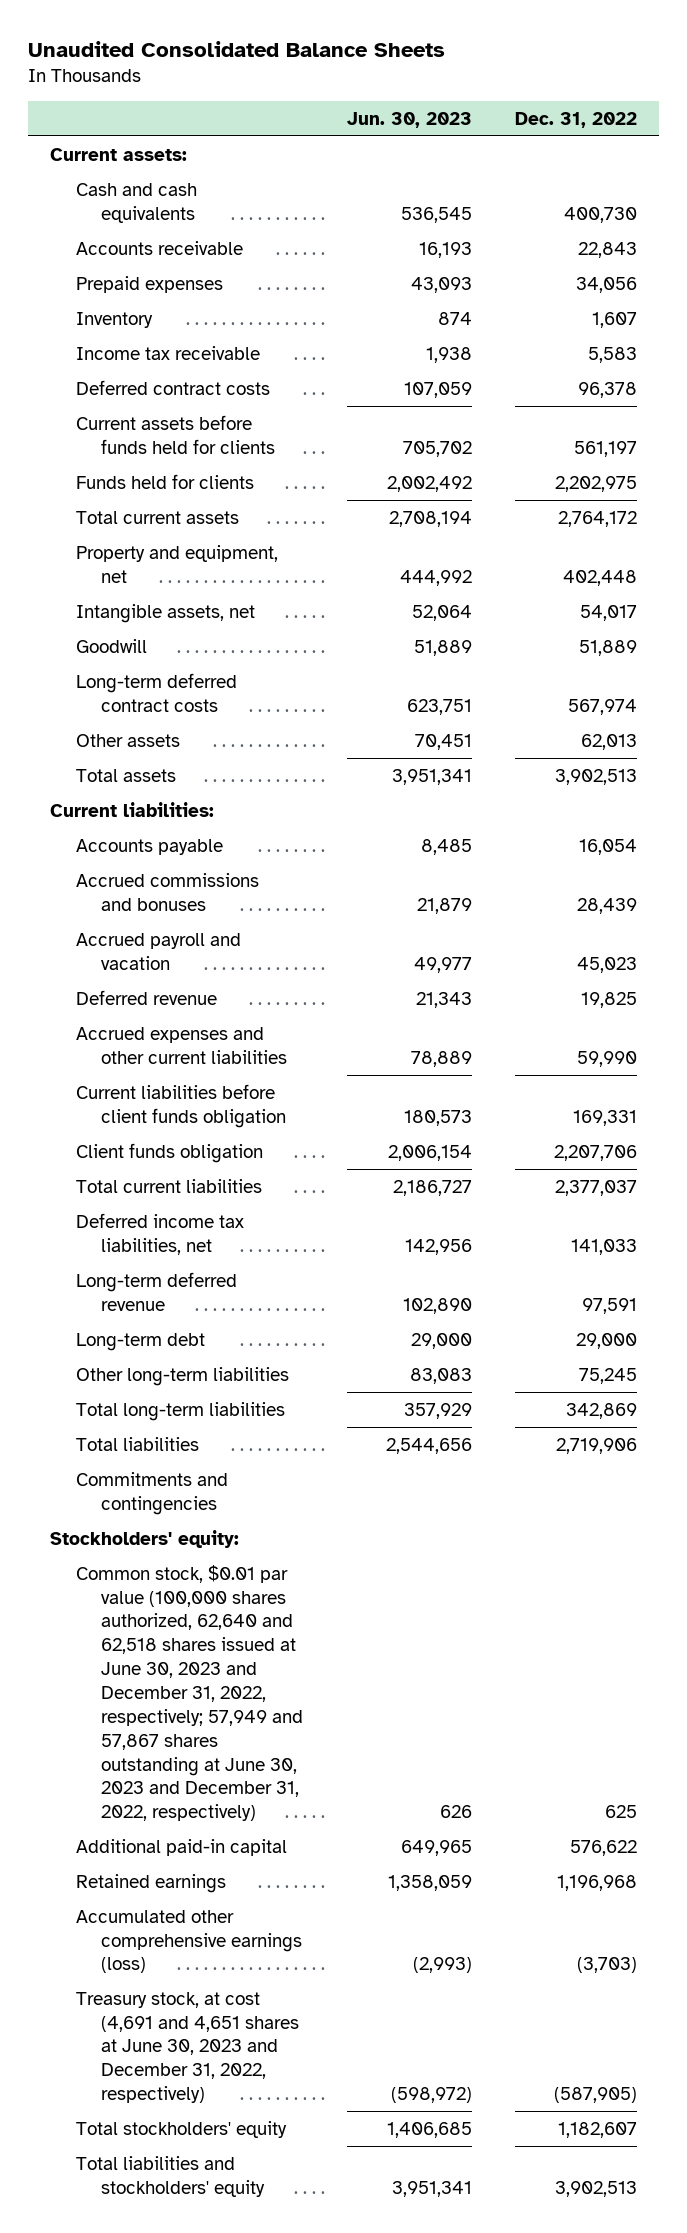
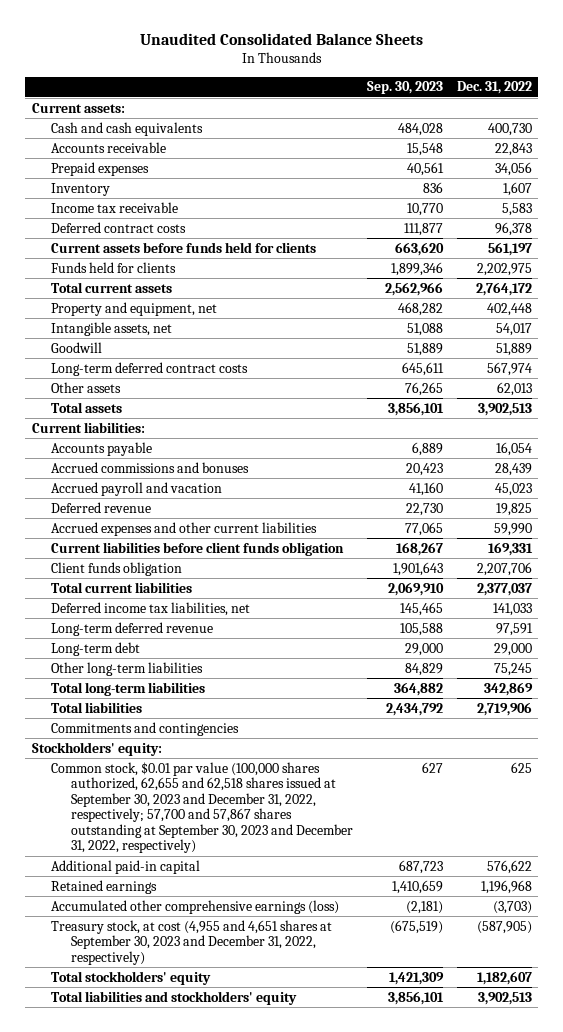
- | Jun. 30, 2023 | Dec. 31, 2022
+ | Sep. 30, 2023 | Dec. 31, 2022
- Common stock, $0.01 par value (100,000 shares authorized, 62,640 and 62,518 shares issued at June 30, 2023 and December 31, 2022, respectively; 57,949 and 57,867 shares outstanding at June 30, 2023 and December 31, 2022, respectively) | 626 | 625
+ Common stock, $0.01 par value (100,000 shares authorized, 62,655 and 62,518 shares issued at September 30, 2023 and December 31, 2022, respectively; 57,700 and 57,867 shares outstanding at September 30, 2023 and December 31, 2022, respectively) | 627 | 625
- Treasury stock, at cost (4,691 and 4,651 shares at June 30, 2023 and December 31, 2022, respectively) | (598,972) | (587,905)
+ Treasury stock, at cost (4,955 and 4,651 shares at September 30, 2023 and December 31, 2022, respectively) | (675,519) | (587,905)

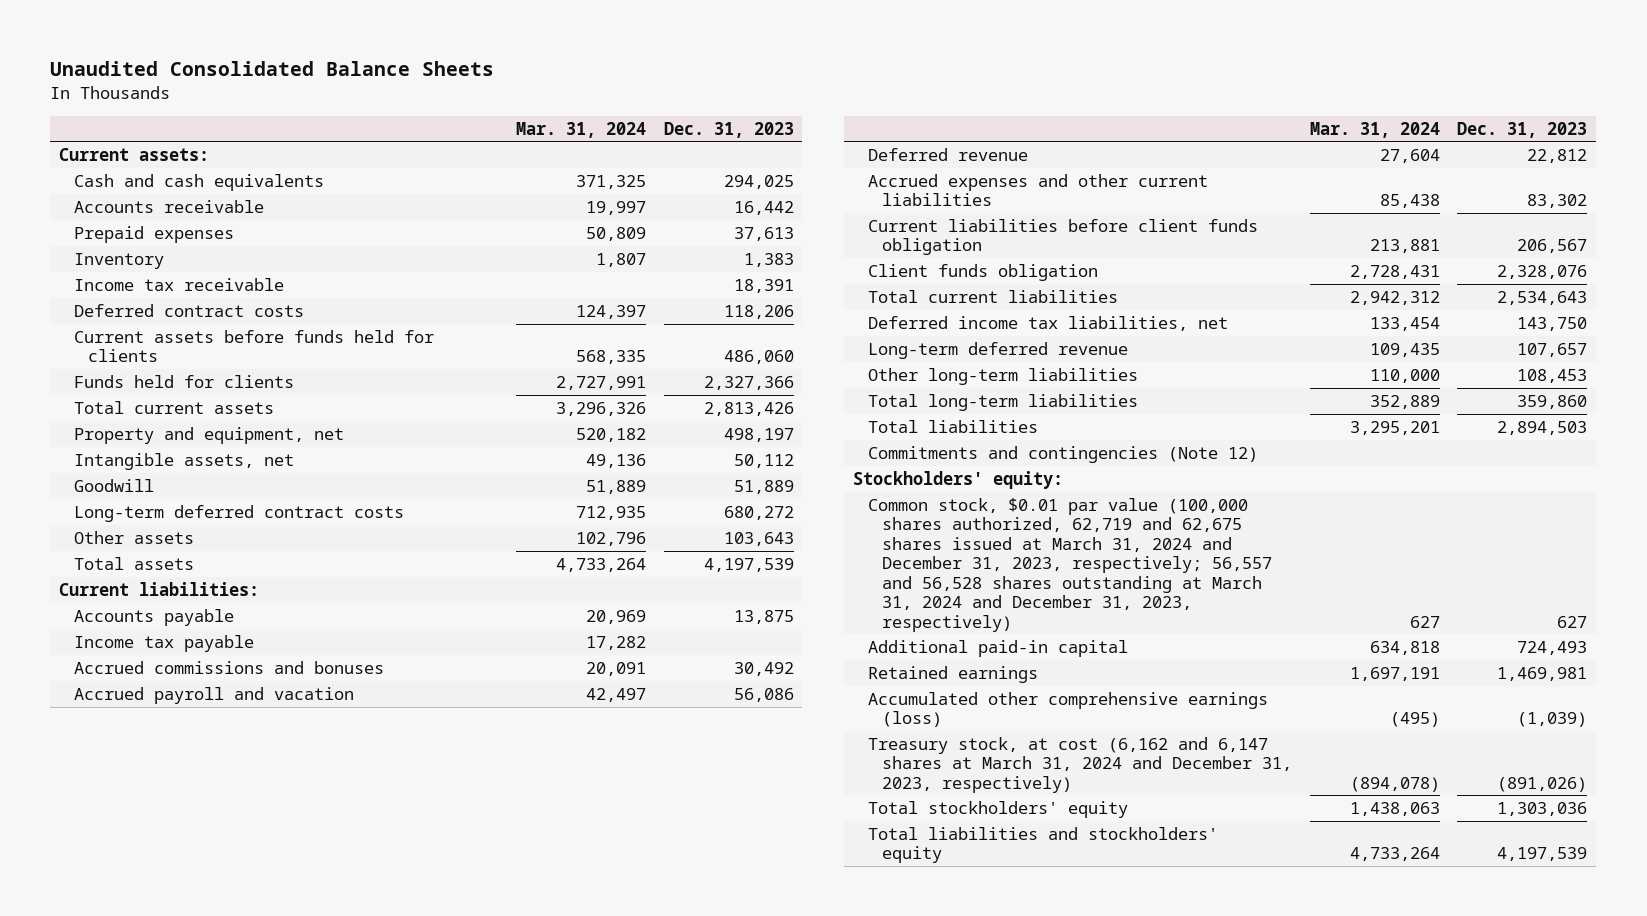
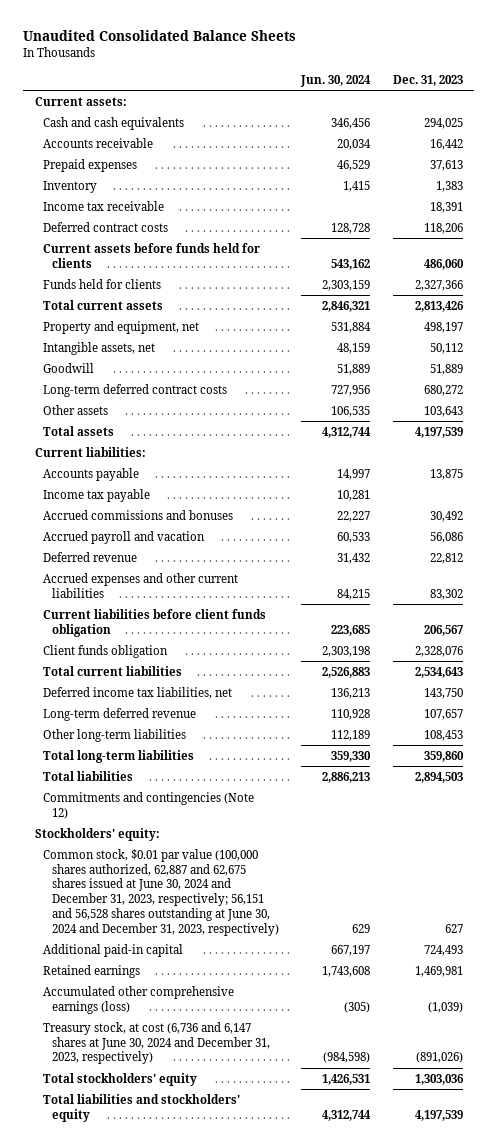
- | Mar. 31, 2024 | Dec. 31, 2023
+ | Jun. 30, 2024 | Dec. 31, 2023
- Common stock, $0.01 par value (100,000 shares authorized, 62,719 and 62,675 shares issued at March 31, 2024 and December 31, 2023, respectively; 56,557 and 56,528 shares outstanding at March 31, 2024 and December 31, 2023, respectively) | 627 | 627
+ Common stock, $0.01 par value (100,000 shares authorized, 62,887 and 62,675 shares issued at June 30, 2024 and December 31, 2023, respectively; 56,151 and 56,528 shares outstanding at June 30, 2024 and December 31, 2023, respectively) | 629 | 627
- Treasury stock, at cost (6,162 and 6,147 shares at March 31, 2024 and December 31, 2023, respectively) | (894,078) | (891,026)
+ Treasury stock, at cost (6,736 and 6,147 shares at June 30, 2024 and December 31, 2023, respectively) | (984,598) | (891,026)

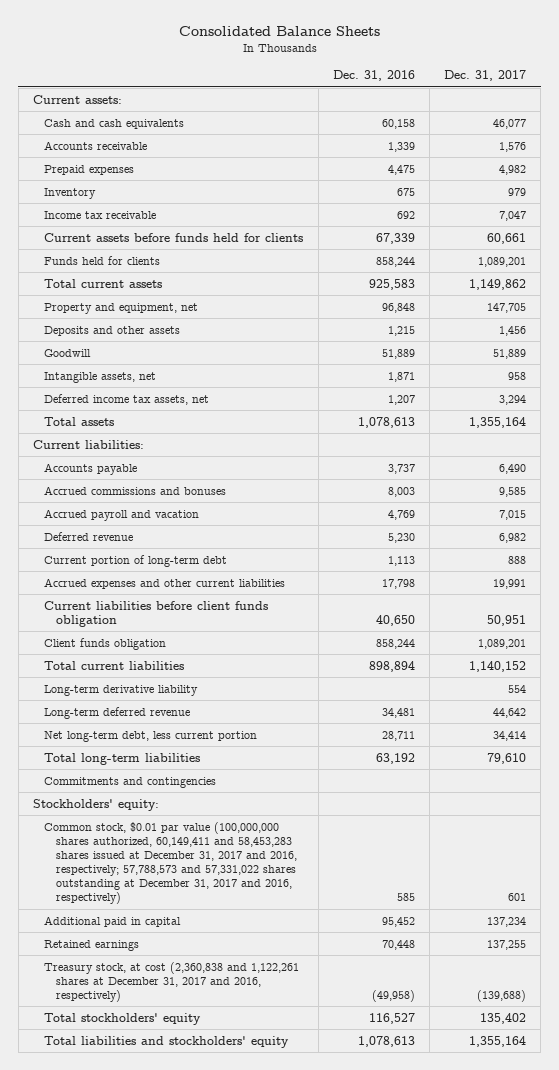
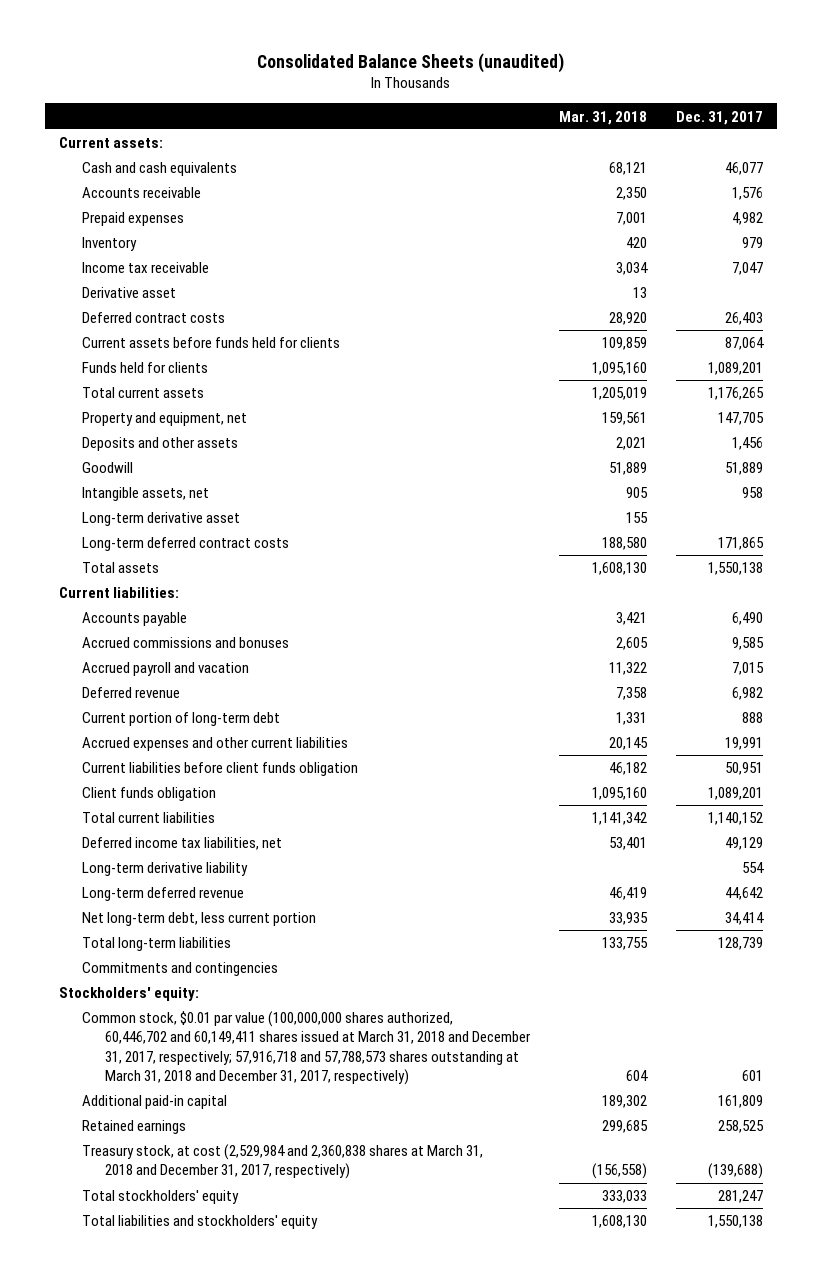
- Consolidated Balance Sheets
+ Consolidated Balance Sheets (unaudited)
- | Dec. 31, 2016 | Dec. 31, 2017
+ | Mar. 31, 2018 | Dec. 31, 2017
- Current assets before funds held for clients | 67,339 | 60,661
+ Derivative asset | 13 |
+ Deferred contract costs | 28,920 | 26,403
+ Current assets before funds held for clients | 109,859 | 87,064
- Total current assets | 925,583 | 1,149,862
+ Total current assets | 1,205,019 | 1,176,265
- Deferred income tax assets, net | 1,207 | 3,294
- Total assets | 1,078,613 | 1,355,164
+ Long-term derivative asset | 155 |
+ Long-term deferred contract costs | 188,580 | 171,865
+ Total assets | 1,608,130 | 1,550,138
+ Deferred income tax liabilities, net | 53,401 | 49,129
- Total long-term liabilities | 63,192 | 79,610
+ Total long-term liabilities | 133,755 | 128,739
- Common stock, $0.01 par value (100,000,000 shares authorized, 60,149,411 and 58,453,283 shares issued at December 31, 2017 and 2016, respectively; 57,788,573 and 57,331,022 shares outstanding at December 31, 2017 and 2016, respectively) | 585 | 601
- Additional paid in capital | 95,452 | 137,234
- Retained earnings | 70,448 | 137,255
- Treasury stock, at cost (2,360,838 and 1,122,261 shares at December 31, 2017 and 2016, respectively) | (49,958) | (139,688)
- Total stockholders' equity | 116,527 | 135,402
- Total liabilities and stockholders' equity | 1,078,613 | 1,355,164
+ Common stock, $0.01 par value (100,000,000 shares authorized, 60,446,702 and 60,149,411 shares issued at March 31, 2018 and December 31, 2017, respectively; 57,916,718 and 57,788,573 shares outstanding at March 31, 2018 and December 31, 2017, respectively) | 604 | 601
+ Additional paid-in capital | 189,302 | 161,809
+ Retained earnings | 299,685 | 258,525
+ Treasury stock, at cost (2,529,984 and 2,360,838 shares at March 31, 2018 and December 31, 2017, respectively) | (156,558) | (139,688)
+ Total stockholders' equity | 333,033 | 281,247
+ Total liabilities and stockholders' equity | 1,608,130 | 1,550,138

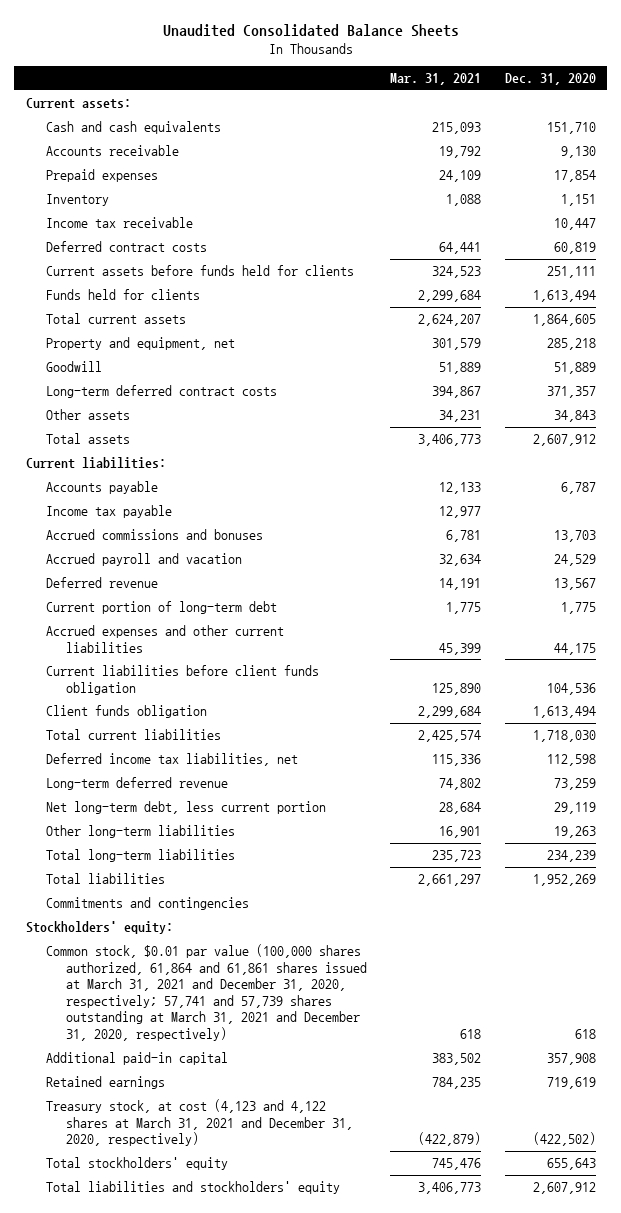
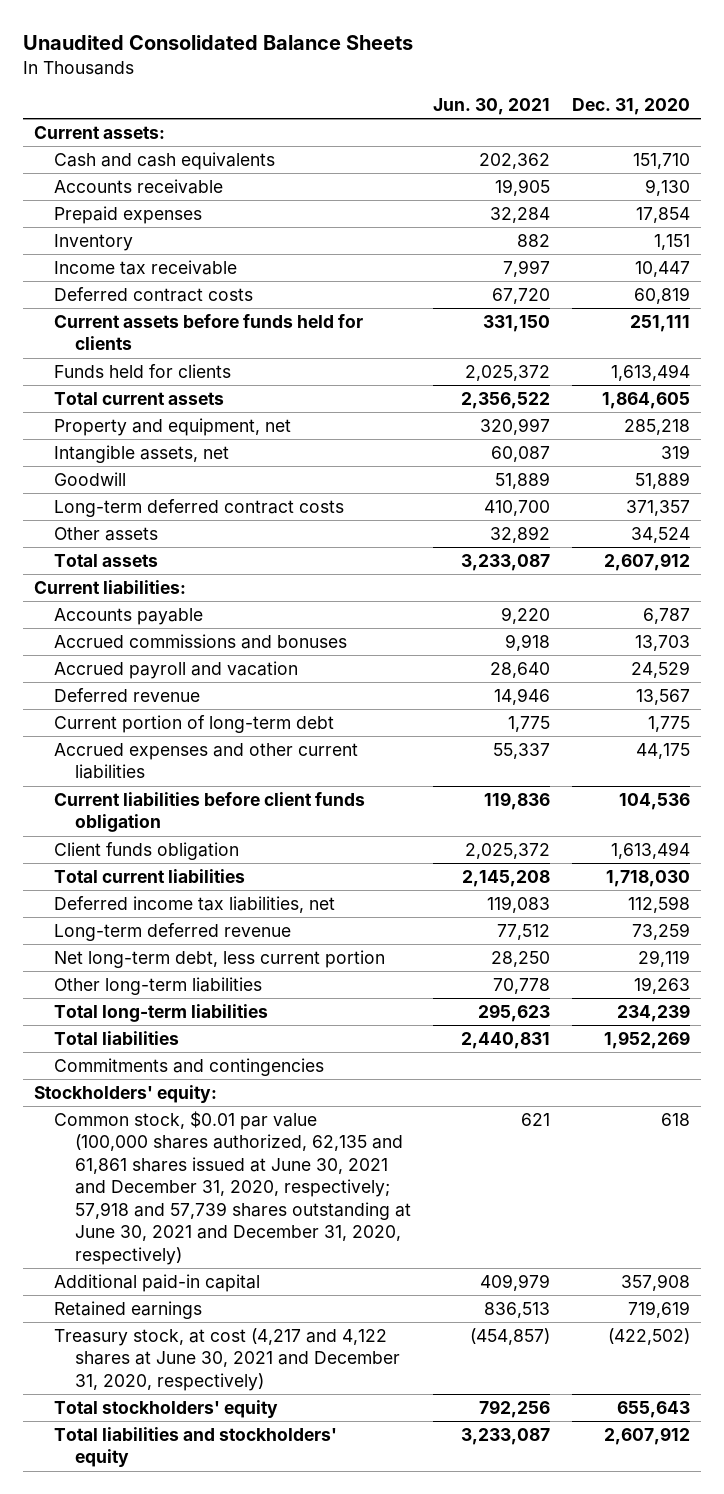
- | Mar. 31, 2021 | Dec. 31, 2020
+ | Jun. 30, 2021 | Dec. 31, 2020
+ Intangible assets, net | 60,087 | 319
- Other assets | 34,231 | 34,843
+ Other assets | 32,892 | 34,524
- Income tax payable | 12,977 |
- Common stock, $0.01 par value (100,000 shares authorized, 61,864 and 61,861 shares issued at March 31, 2021 and December 31, 2020, respectively; 57,741 and 57,739 shares outstanding at March 31, 2021 and December 31, 2020, respectively) | 618 | 618
+ Common stock, $0.01 par value (100,000 shares authorized, 62,135 and 61,861 shares issued at June 30, 2021 and December 31, 2020, respectively; 57,918 and 57,739 shares outstanding at June 30, 2021 and December 31, 2020, respectively) | 621 | 618
- Treasury stock, at cost (4,123 and 4,122 shares at March 31, 2021 and December 31, 2020, respectively) | (422,879) | (422,502)
+ Treasury stock, at cost (4,217 and 4,122 shares at June 30, 2021 and December 31, 2020, respectively) | (454,857) | (422,502)

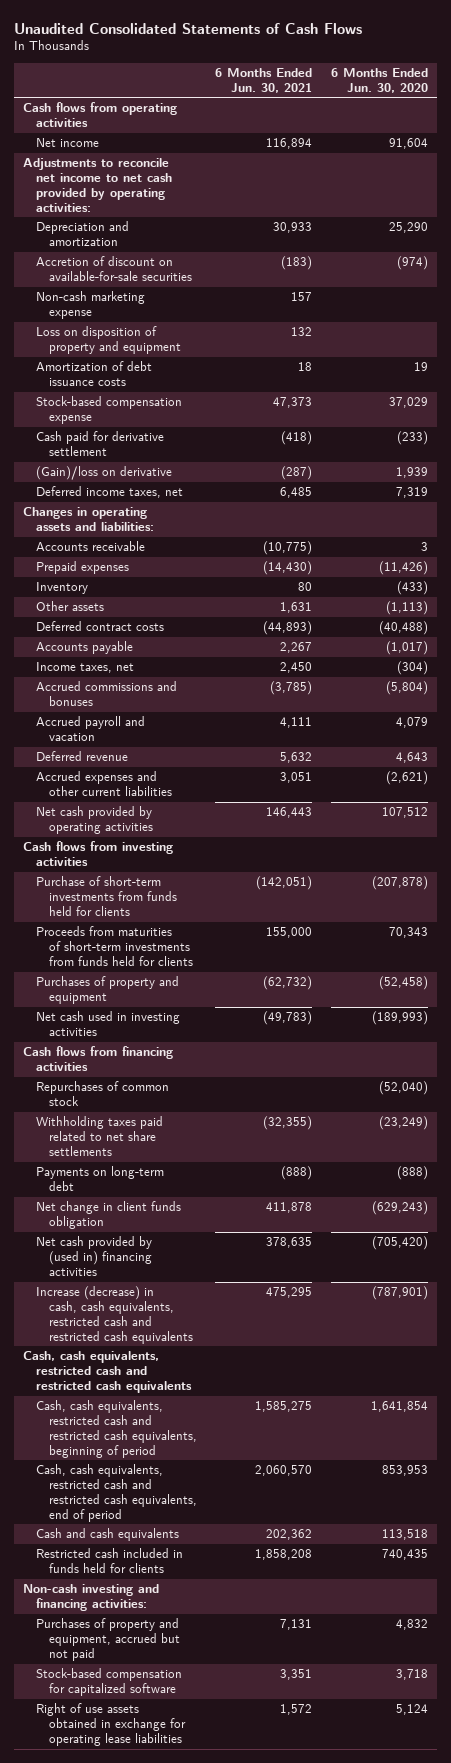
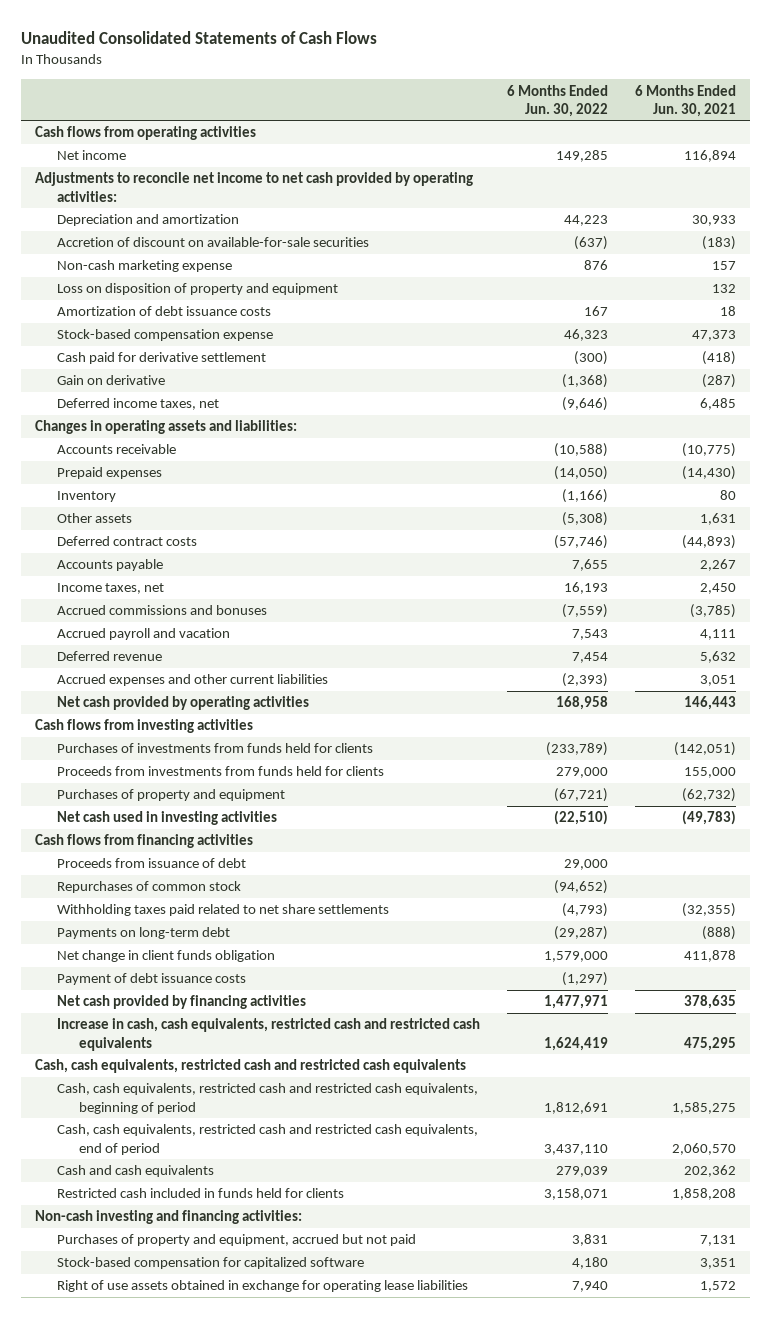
- | 6 Months Ended Jun. 30, 2021 | 6 Months Ended Jun. 30, 2020
+ | 6 Months Ended Jun. 30, 2022 | 6 Months Ended Jun. 30, 2021
- (Gain)/loss on derivative | (287) | 1,939
+ Gain on derivative | (1,368) | (287)
- Purchase of short-term investments from funds held for clients | (142,051) | (207,878)
- Proceeds from maturities of short-term investments from funds held for clients | 155,000 | 70,343
+ Purchases of investments from funds held for clients | (233,789) | (142,051)
+ Proceeds from investments from funds held for clients | 279,000 | 155,000
+ Proceeds from issuance of debt | 29,000 |
- Net cash provided by (used in) financing activities | 378,635 | (705,420)
- Increase (decrease) in cash, cash equivalents, restricted cash and restricted cash equivalents | 475,295 | (787,901)
+ Payment of debt issuance costs | (1,297) |
+ Net cash provided by financing activities | 1,477,971 | 378,635
+ Increase in cash, cash equivalents, restricted cash and restricted cash equivalents | 1,624,419 | 475,295

